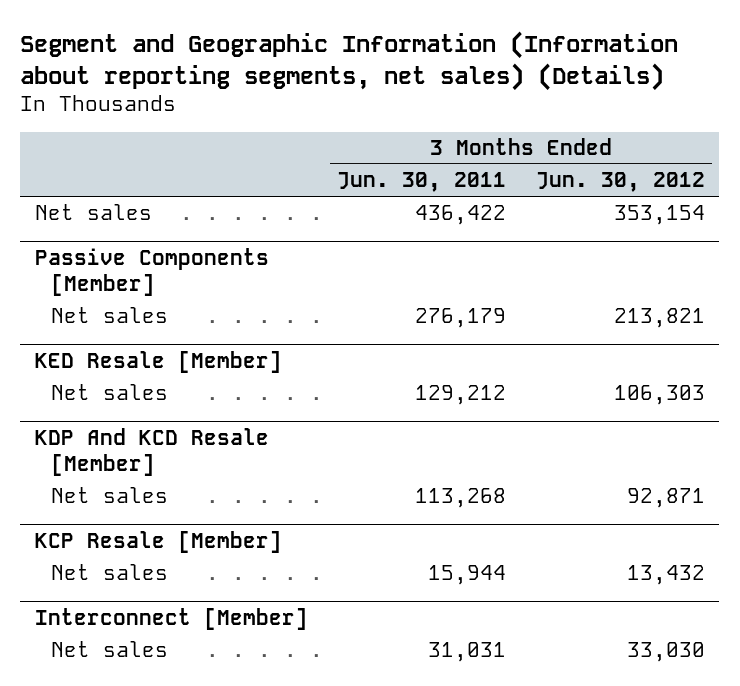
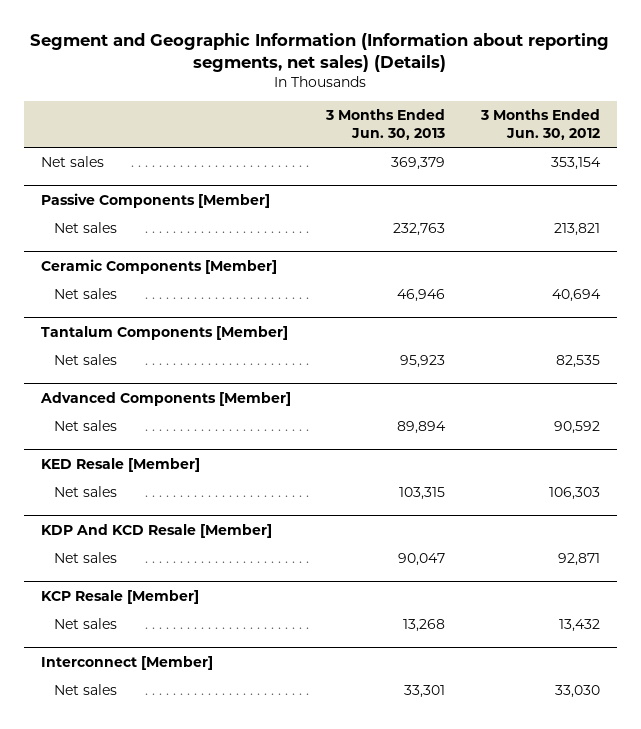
- | 3 Months Ended Jun. 30, 2011 | 3 Months Ended Jun. 30, 2012
+ | 3 Months Ended Jun. 30, 2013 | 3 Months Ended Jun. 30, 2012
+ Ceramic Components [Member]
+ Net sales | 46,946 | 40,694
+ Tantalum Components [Member]
+ Net sales | 95,923 | 82,535
+ Advanced Components [Member]
+ Net sales | 89,894 | 90,592

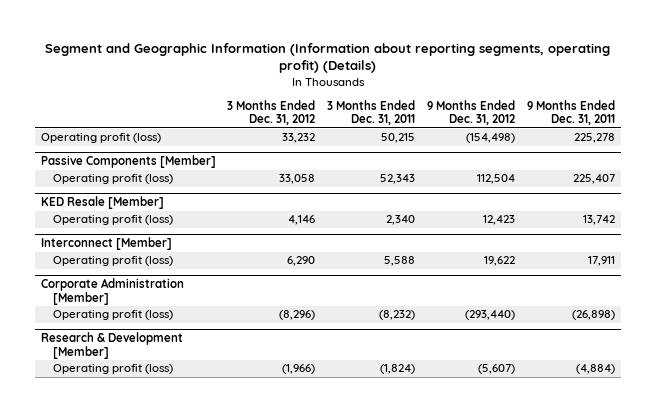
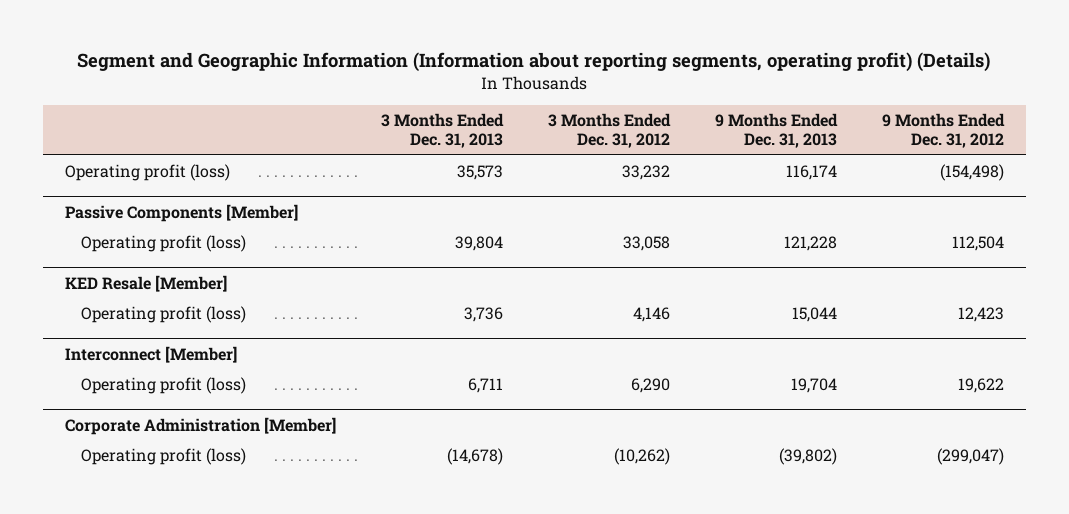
- | 3 Months Ended Dec. 31, 2012 | 3 Months Ended Dec. 31, 2011 | 9 Months Ended Dec. 31, 2012 | 9 Months Ended Dec. 31, 2011
+ | 3 Months Ended Dec. 31, 2013 | 3 Months Ended Dec. 31, 2012 | 9 Months Ended Dec. 31, 2013 | 9 Months Ended Dec. 31, 2012
@ Corporate Administration [Member]
- Operating profit (loss) | (8,296) | (8,232) | (293,440) | (26,898)
- Research & Development [Member]
- Operating profit (loss) | (1,966) | (1,824) | (5,607) | (4,884)
@ Corporate Administration [Member]
+ Operating profit (loss) | (14,678) | (10,262) | (39,802) | (299,047)

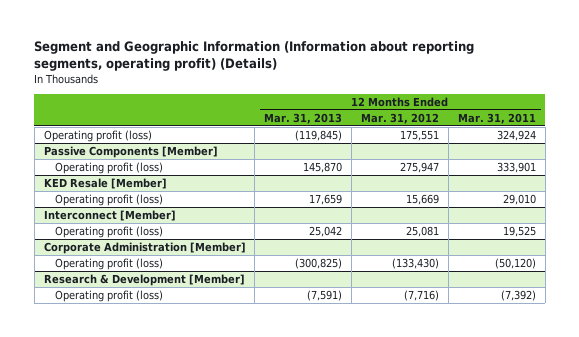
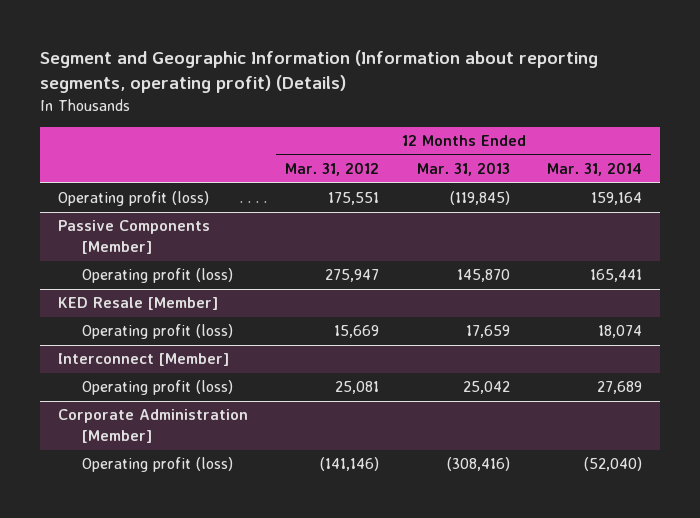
- | 12 Months Ended Mar. 31, 2013 | 12 Months Ended Mar. 31, 2012 | 12 Months Ended Mar. 31, 2011
+ | 12 Months Ended Mar. 31, 2012 | 12 Months Ended Mar. 31, 2013 | 12 Months Ended Mar. 31, 2014
@ Corporate Administration [Member]
- Operating profit (loss) | (300,825) | (133,430) | (50,120)
- Research & Development [Member]
- Operating profit (loss) | (7,591) | (7,716) | (7,392)
@ Corporate Administration [Member]
+ Operating profit (loss) | (141,146) | (308,416) | (52,040)

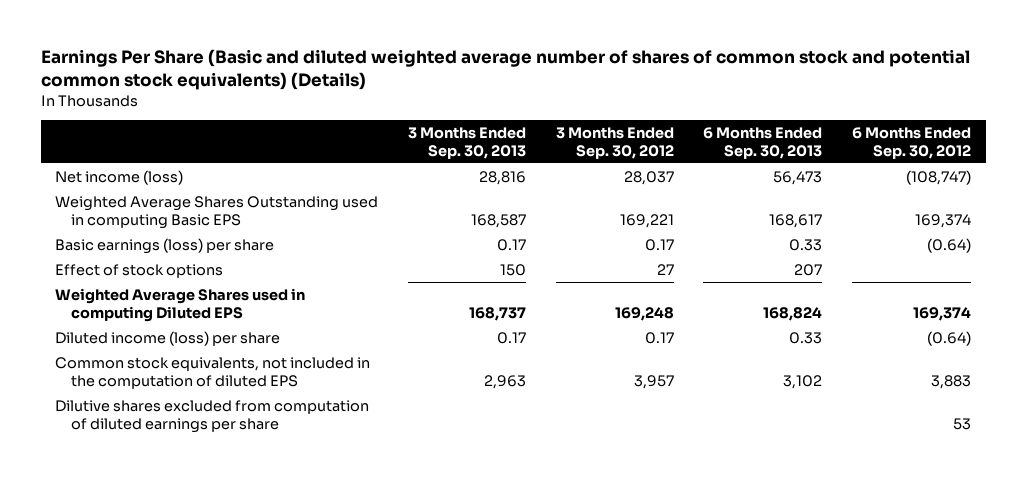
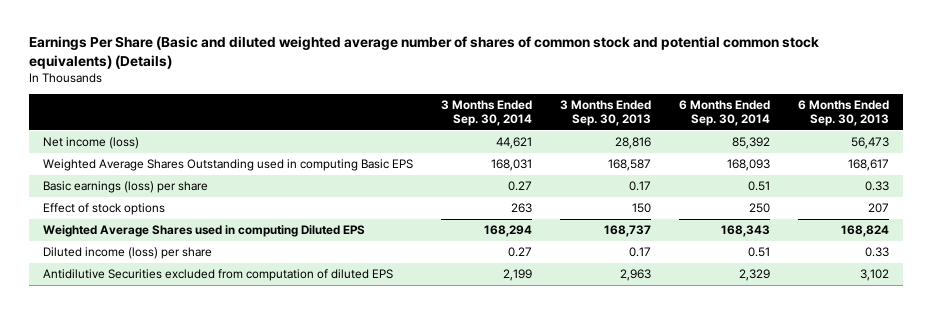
- | 3 Months Ended Sep. 30, 2013 | 3 Months Ended Sep. 30, 2012 | 6 Months Ended Sep. 30, 2013 | 6 Months Ended Sep. 30, 2012
+ | 3 Months Ended Sep. 30, 2014 | 3 Months Ended Sep. 30, 2013 | 6 Months Ended Sep. 30, 2014 | 6 Months Ended Sep. 30, 2013
- Common stock equivalents, not included in the computation of diluted EPS | 2,963 | 3,957 | 3,102 | 3,883
- Dilutive shares excluded from computation of diluted earnings per share | | | | 53
+ Antidilutive Securities excluded from computation of diluted EPS | 2,199 | 2,963 | 2,329 | 3,102

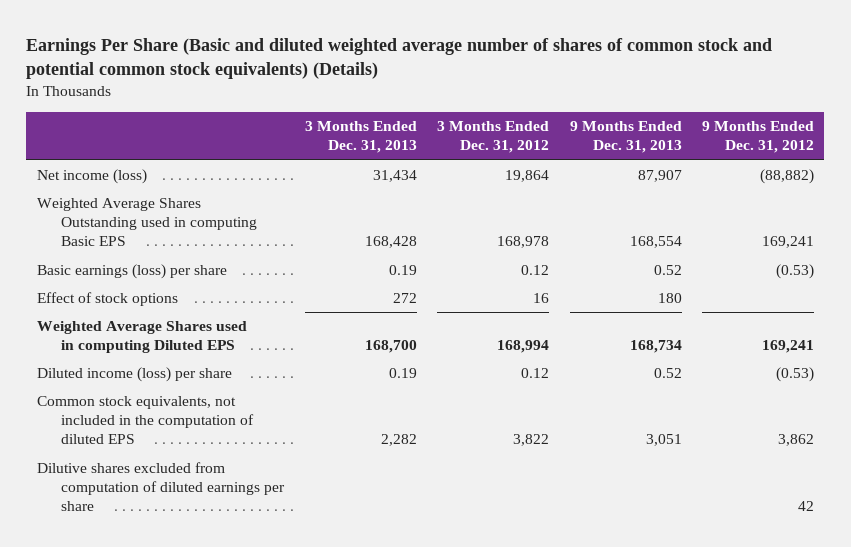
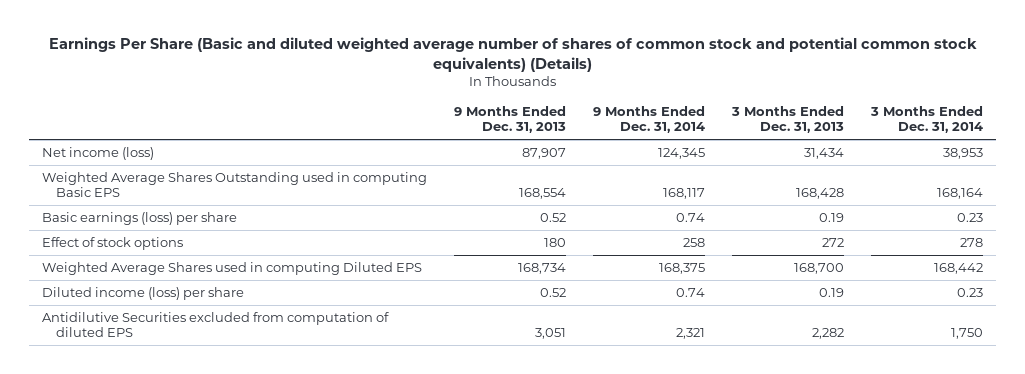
- | 3 Months Ended Dec. 31, 2013 | 3 Months Ended Dec. 31, 2012 | 9 Months Ended Dec. 31, 2013 | 9 Months Ended Dec. 31, 2012
+ | 9 Months Ended Dec. 31, 2013 | 9 Months Ended Dec. 31, 2014 | 3 Months Ended Dec. 31, 2013 | 3 Months Ended Dec. 31, 2014
- Common stock equivalents, not included in the computation of diluted EPS | 2,282 | 3,822 | 3,051 | 3,862
- Dilutive shares excluded from computation of diluted earnings per share | | | | 42
+ Antidilutive Securities excluded from computation of diluted EPS | 3,051 | 2,321 | 2,282 | 1,750

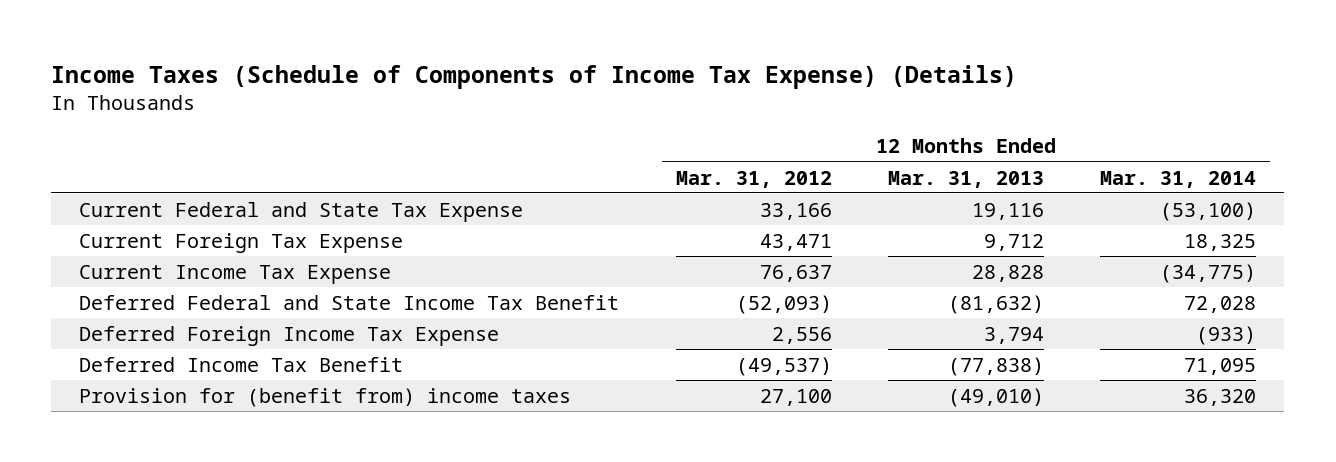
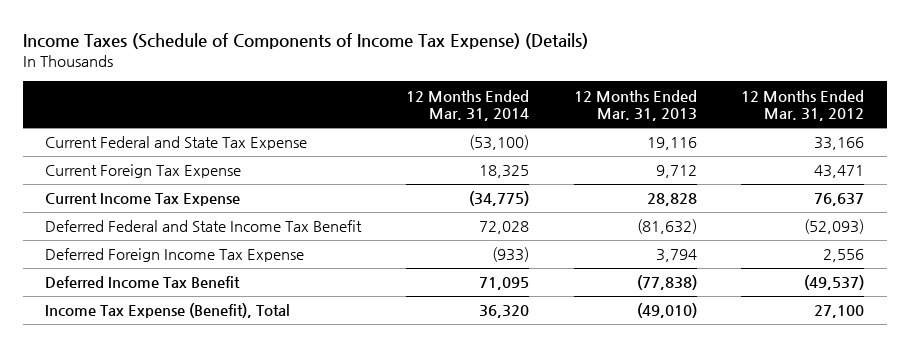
- | 12 Months Ended Mar. 31, 2012 | 12 Months Ended Mar. 31, 2013 | 12 Months Ended Mar. 31, 2014
+ | 12 Months Ended Mar. 31, 2014 | 12 Months Ended Mar. 31, 2013 | 12 Months Ended Mar. 31, 2012
- Provision for (benefit from) income taxes | 27,100 | (49,010) | 36,320
+ Income Tax Expense (Benefit), Total | 36,320 | (49,010) | 27,100

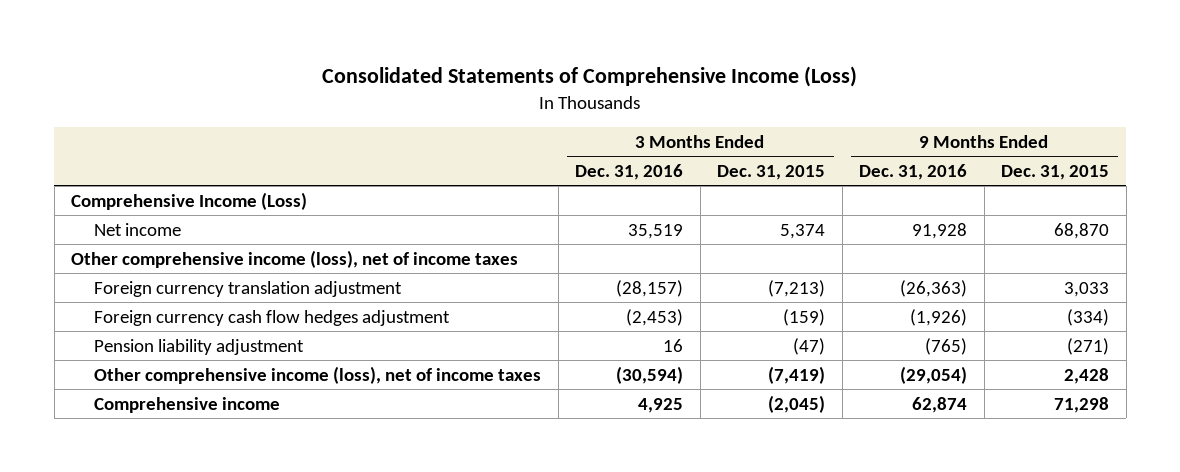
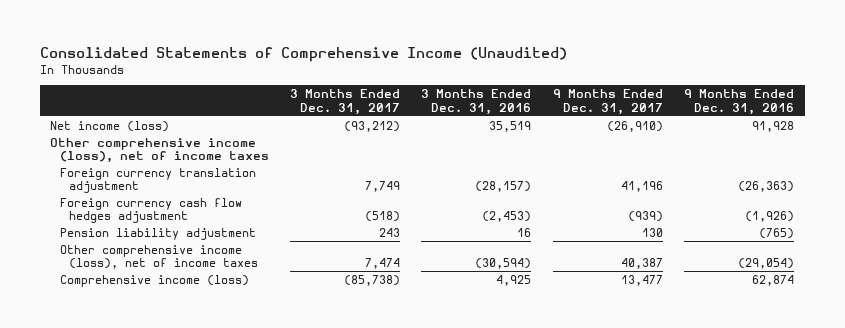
- Consolidated Statements of Comprehensive Income (Loss)
+ Consolidated Statements of Comprehensive Income (Unaudited)
- | 3 Months Ended Dec. 31, 2016 | 3 Months Ended Dec. 31, 2015 | 9 Months Ended Dec. 31, 2016 | 9 Months Ended Dec. 31, 2015
+ | 3 Months Ended Dec. 31, 2017 | 3 Months Ended Dec. 31, 2016 | 9 Months Ended Dec. 31, 2017 | 9 Months Ended Dec. 31, 2016
- Comprehensive Income (Loss)
- Net income | 35,519 | 5,374 | 91,928 | 68,870
+ Net income (loss) | (93,212) | 35,519 | (26,910) | 91,928
- Comprehensive income | 4,925 | (2,045) | 62,874 | 71,298
+ Comprehensive income (loss) | (85,738) | 4,925 | 13,477 | 62,874

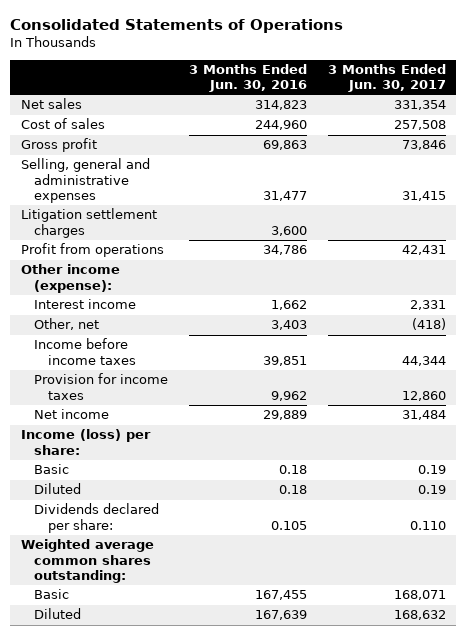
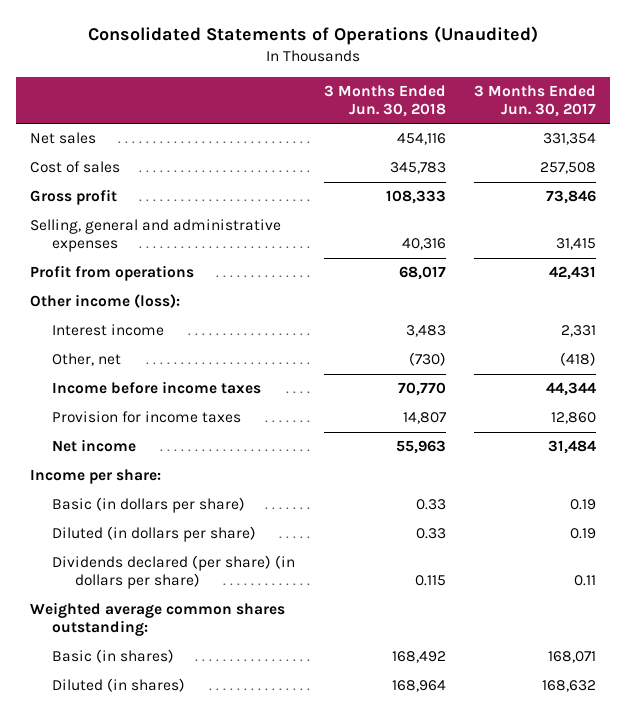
- Consolidated Statements of Operations
+ Consolidated Statements of Operations (Unaudited)
- | 3 Months Ended Jun. 30, 2016 | 3 Months Ended Jun. 30, 2017
+ | 3 Months Ended Jun. 30, 2018 | 3 Months Ended Jun. 30, 2017
- Litigation settlement charges | 3,600 |
- Other income (expense):
+ Other income (loss):
- Income (loss) per share:
- Basic | 0.18 | 0.19
- Diluted | 0.18 | 0.19
- Dividends declared per share: | 0.105 | 0.110
+ Income per share:
+ Basic (in dollars per share) | 0.33 | 0.19
+ Diluted (in dollars per share) | 0.33 | 0.19
+ Dividends declared (per share) (in dollars per share) | 0.115 | 0.11
- Basic | 167,455 | 168,071
- Diluted | 167,639 | 168,632
+ Basic (in shares) | 168,492 | 168,071
+ Diluted (in shares) | 168,964 | 168,632

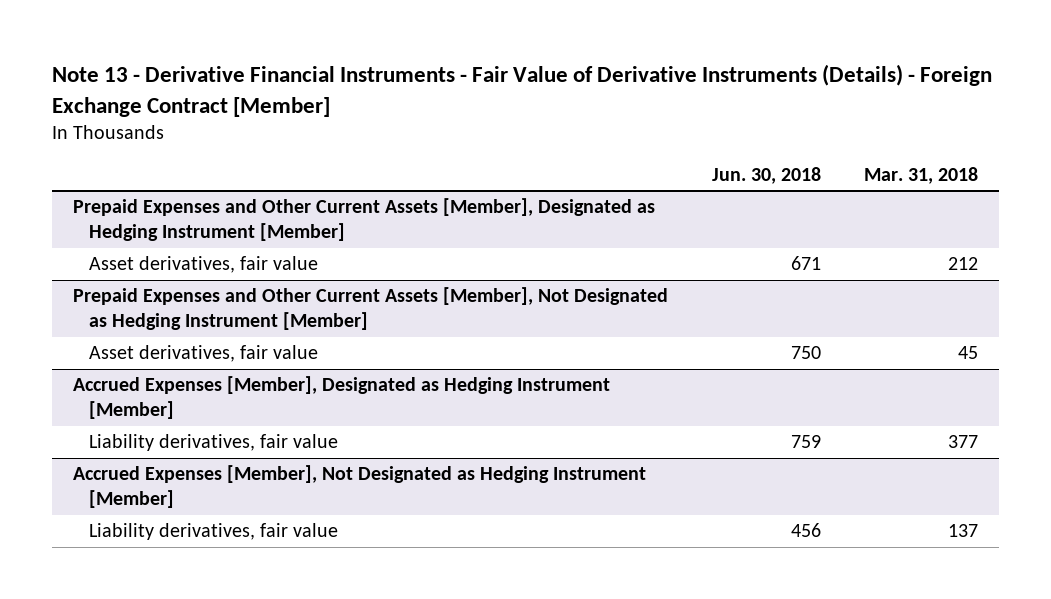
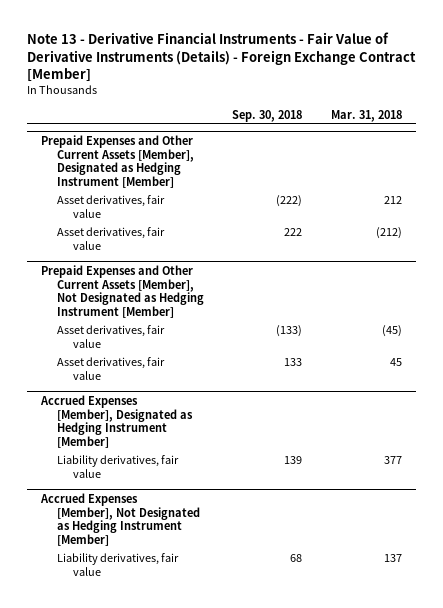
- | Jun. 30, 2018 | Mar. 31, 2018
+ | Sep. 30, 2018 | Mar. 31, 2018
@ Prepaid Expenses and Other Current Assets [Member], Designated as Hedging Instrument [Member]
+ Asset derivatives, fair value | 222 | (212)
@ Prepaid Expenses and Other Current Assets [Member], Not Designated as Hedging Instrument [Member]
+ Asset derivatives, fair value | (133) | (45)

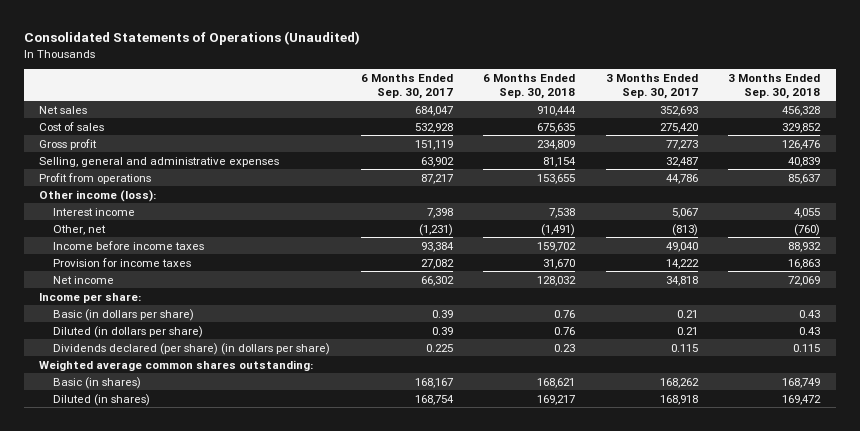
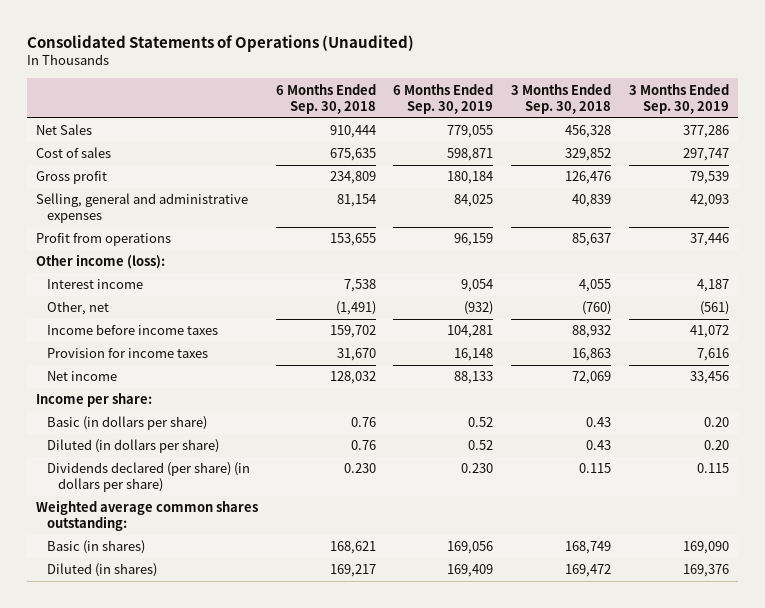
- | 6 Months Ended Sep. 30, 2017 | 6 Months Ended Sep. 30, 2018 | 3 Months Ended Sep. 30, 2017 | 3 Months Ended Sep. 30, 2018
+ | 6 Months Ended Sep. 30, 2018 | 6 Months Ended Sep. 30, 2019 | 3 Months Ended Sep. 30, 2018 | 3 Months Ended Sep. 30, 2019
- Net sales | 684,047 | 910,444 | 352,693 | 456,328
+ Net Sales | 910,444 | 779,055 | 456,328 | 377,286
- Dividends declared (per share) (in dollars per share) | 0.225 | 0.23 | 0.115 | 0.115
+ Dividends declared (per share) (in dollars per share) | 0.230 | 0.230 | 0.115 | 0.115

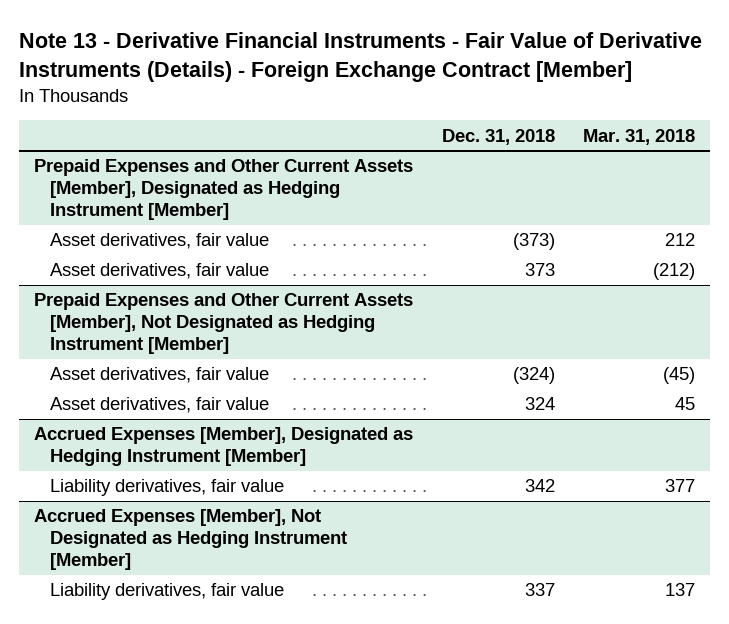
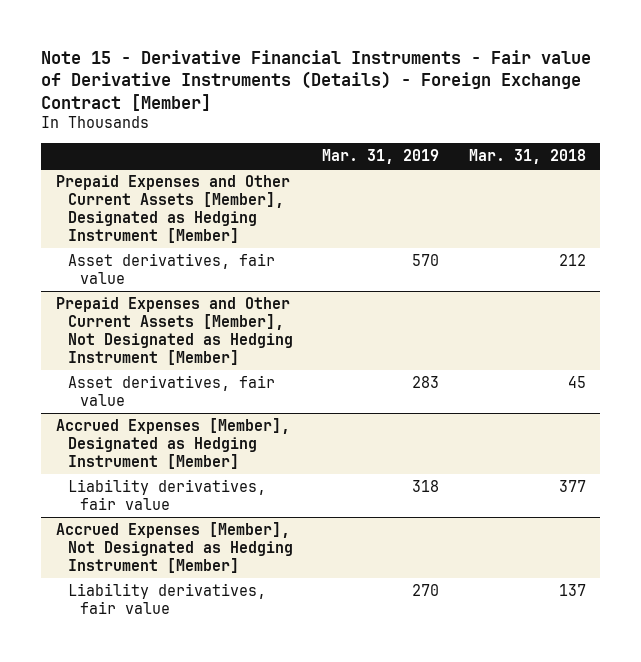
- Note 13 - Derivative Financial Instruments - Fair Value of Derivative Instruments (Details) - Foreign Exchange Contract [Member]
+ Note 15 - Derivative Financial Instruments - Fair value of Derivative Instruments (Details) - Foreign Exchange Contract [Member]
- | Dec. 31, 2018 | Mar. 31, 2018
+ | Mar. 31, 2019 | Mar. 31, 2018
@ Prepaid Expenses and Other Current Assets [Member], Designated as Hedging Instrument [Member]
- Asset derivatives, fair value | 373 | (212)
@ Prepaid Expenses and Other Current Assets [Member], Not Designated as Hedging Instrument [Member]
- Asset derivatives, fair value | (324) | (45)

